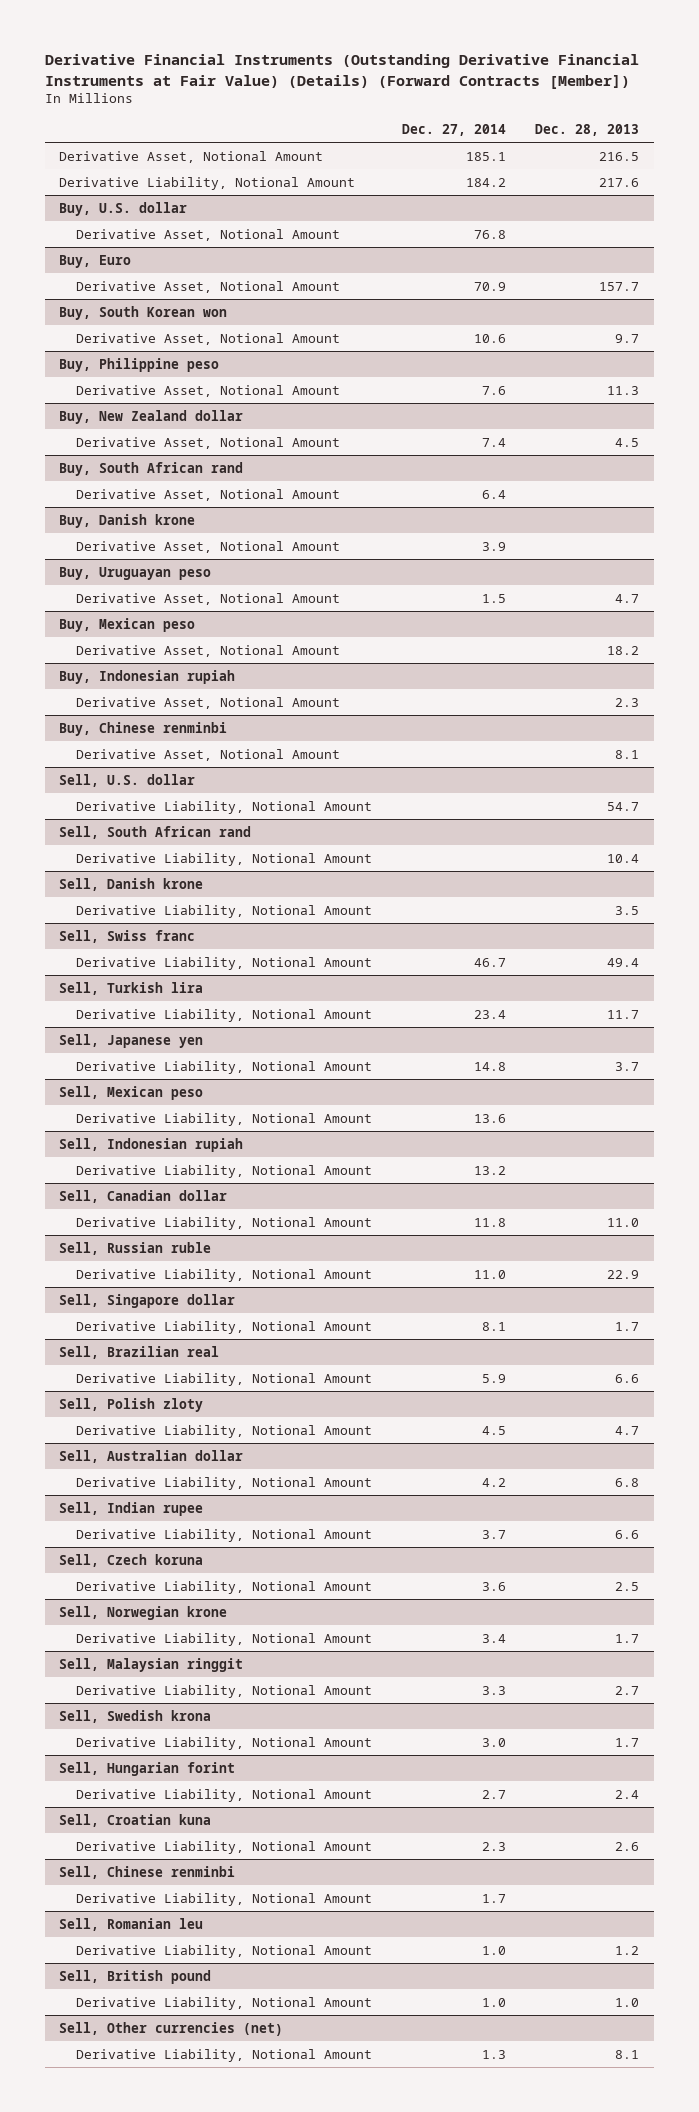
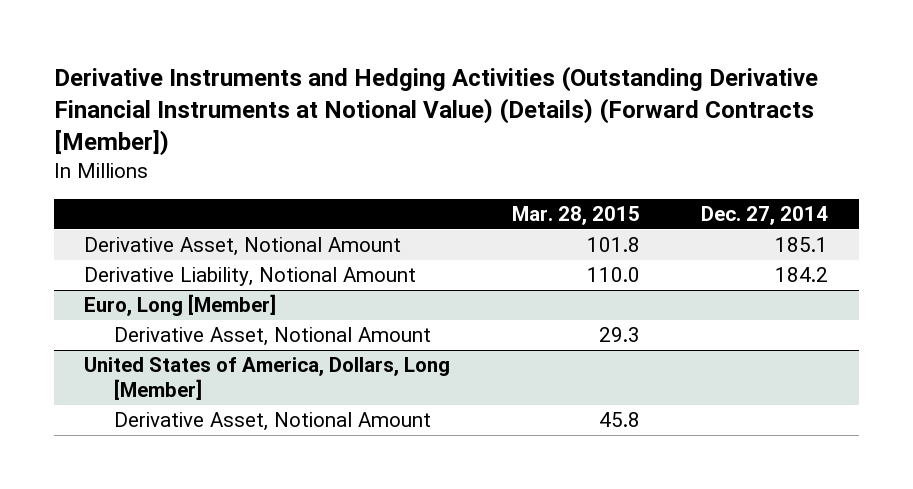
- Derivative Financial Instruments (Outstanding Derivative Financial Instruments at Fair Value) (Details) (Forward Contracts [Member])
+ Derivative Instruments and Hedging Activities (Outstanding Derivative Financial Instruments at Notional Value) (Details) (Forward Contracts [Member])
- | Dec. 27, 2014 | Dec. 28, 2013
+ | Mar. 28, 2015 | Dec. 27, 2014
- Buy, U.S. dollar
- Derivative Asset, Notional Amount | 76.8 |
- Buy, Euro
- Derivative Asset, Notional Amount | 70.9 | 157.7
- Buy, South Korean won
- Derivative Asset, Notional Amount | 10.6 | 9.7
- Buy, Philippine peso
- Derivative Asset, Notional Amount | 7.6 | 11.3
- Buy, New Zealand dollar
- Derivative Asset, Notional Amount | 7.4 | 4.5
- Buy, South African rand
- Derivative Asset, Notional Amount | 6.4 |
- Buy, Danish krone
- Derivative Asset, Notional Amount | 3.9 |
- Buy, Uruguayan peso
- Derivative Asset, Notional Amount | 1.5 | 4.7
- Buy, Mexican peso
- Derivative Asset, Notional Amount | | 18.2
- Buy, Indonesian rupiah
- Derivative Asset, Notional Amount | | 2.3
- Buy, Chinese renminbi
- Derivative Asset, Notional Amount | | 8.1
- Sell, U.S. dollar
- Derivative Liability, Notional Amount | | 54.7
- Sell, South African rand
- Derivative Liability, Notional Amount | | 10.4
- Sell, Danish krone
- Derivative Liability, Notional Amount | | 3.5
- Sell, Swiss franc
- Derivative Liability, Notional Amount | 46.7 | 49.4
- Sell, Turkish lira
- Derivative Liability, Notional Amount | 23.4 | 11.7
- Sell, Japanese yen
- Derivative Liability, Notional Amount | 14.8 | 3.7
- Sell, Mexican peso
- Derivative Liability, Notional Amount | 13.6 |
- Sell, Indonesian rupiah
- Derivative Liability, Notional Amount | 13.2 |
- Sell, Canadian dollar
- Derivative Liability, Notional Amount | 11.8 | 11.0
- Sell, Russian ruble
- Derivative Liability, Notional Amount | 11.0 | 22.9
- Sell, Singapore dollar
- Derivative Liability, Notional Amount | 8.1 | 1.7
- Sell, Brazilian real
- Derivative Liability, Notional Amount | 5.9 | 6.6
- Sell, Polish zloty
- Derivative Liability, Notional Amount | 4.5 | 4.7
- Sell, Australian dollar
- Derivative Liability, Notional Amount | 4.2 | 6.8
- Sell, Indian rupee
- Derivative Liability, Notional Amount | 3.7 | 6.6
- Sell, Czech koruna
- Derivative Liability, Notional Amount | 3.6 | 2.5
- Sell, Norwegian krone
- Derivative Liability, Notional Amount | 3.4 | 1.7
- Sell, Malaysian ringgit
- Derivative Liability, Notional Amount | 3.3 | 2.7
- Sell, Swedish krona
- Derivative Liability, Notional Amount | 3.0 | 1.7
- Sell, Hungarian forint
- Derivative Liability, Notional Amount | 2.7 | 2.4
- Sell, Croatian kuna
- Derivative Liability, Notional Amount | 2.3 | 2.6
- Sell, Chinese renminbi
- Derivative Liability, Notional Amount | 1.7 |
- Sell, Romanian leu
- Derivative Liability, Notional Amount | 1.0 | 1.2
- Sell, British pound
- Derivative Liability, Notional Amount | 1.0 | 1.0
- Sell, Other currencies (net)
- Derivative Liability, Notional Amount | 1.3 | 8.1
+ Euro, Long [Member]
+ Derivative Asset, Notional Amount | 29.3 |
+ United States of America, Dollars, Long [Member]
+ Derivative Asset, Notional Amount | 45.8 |

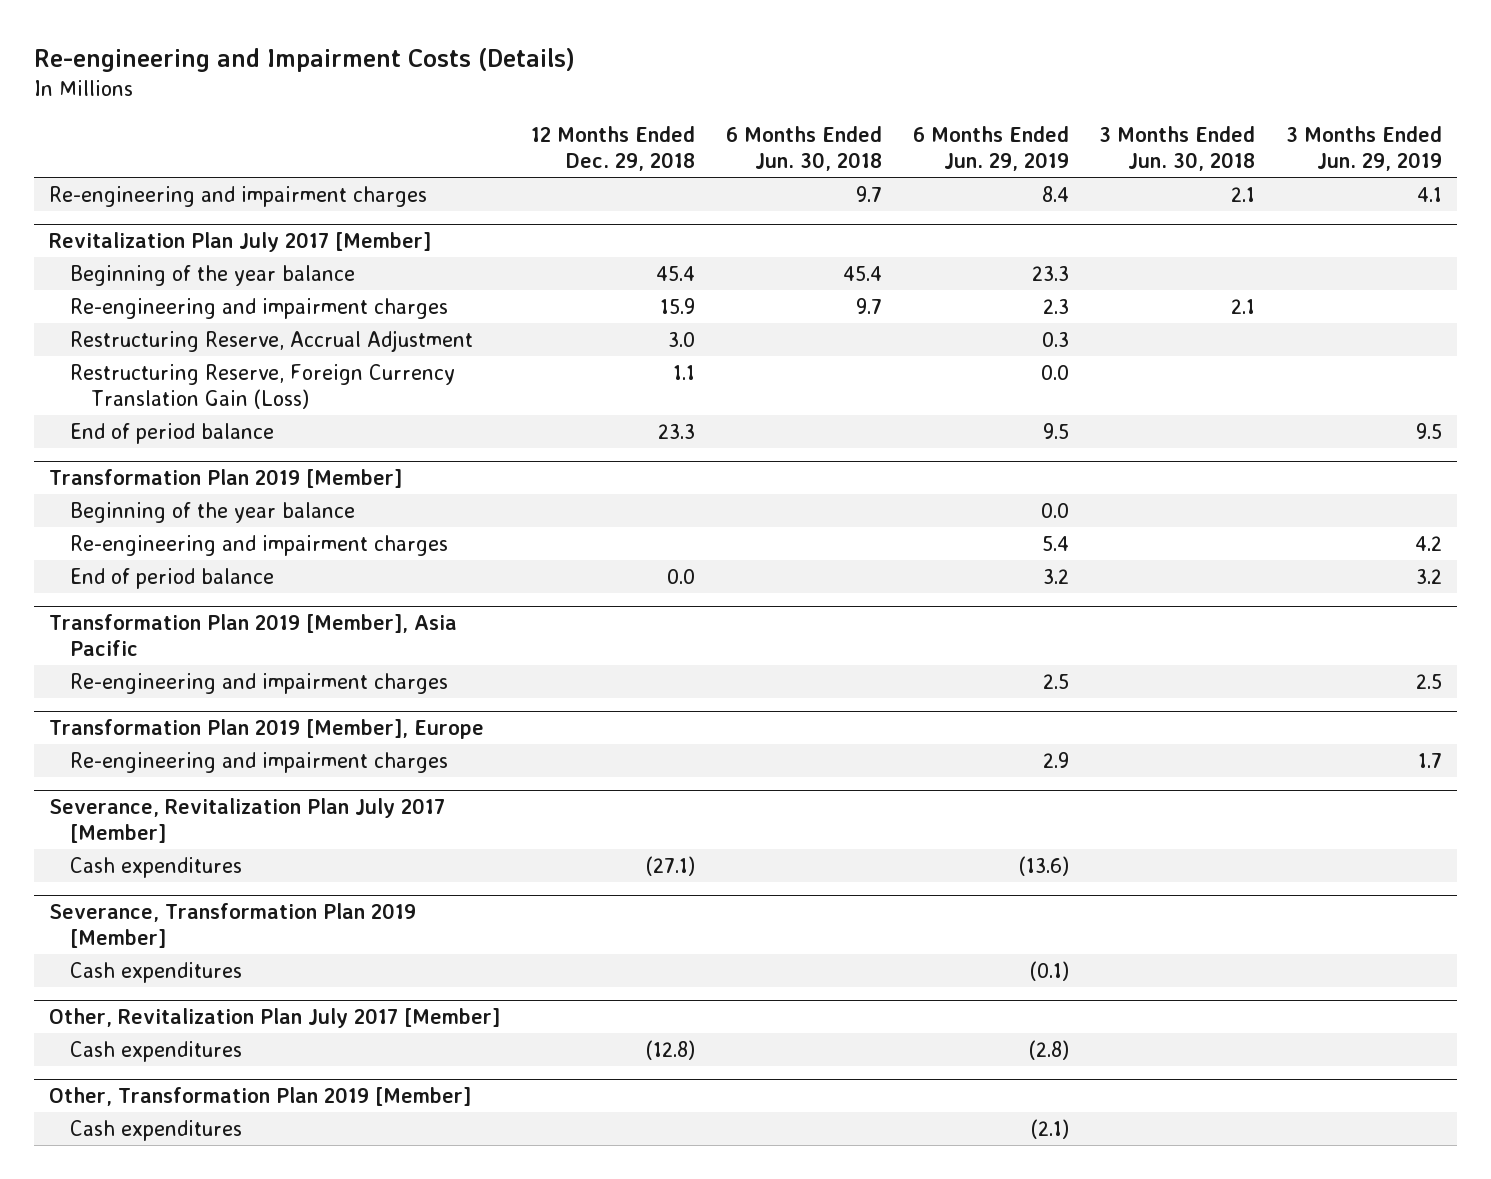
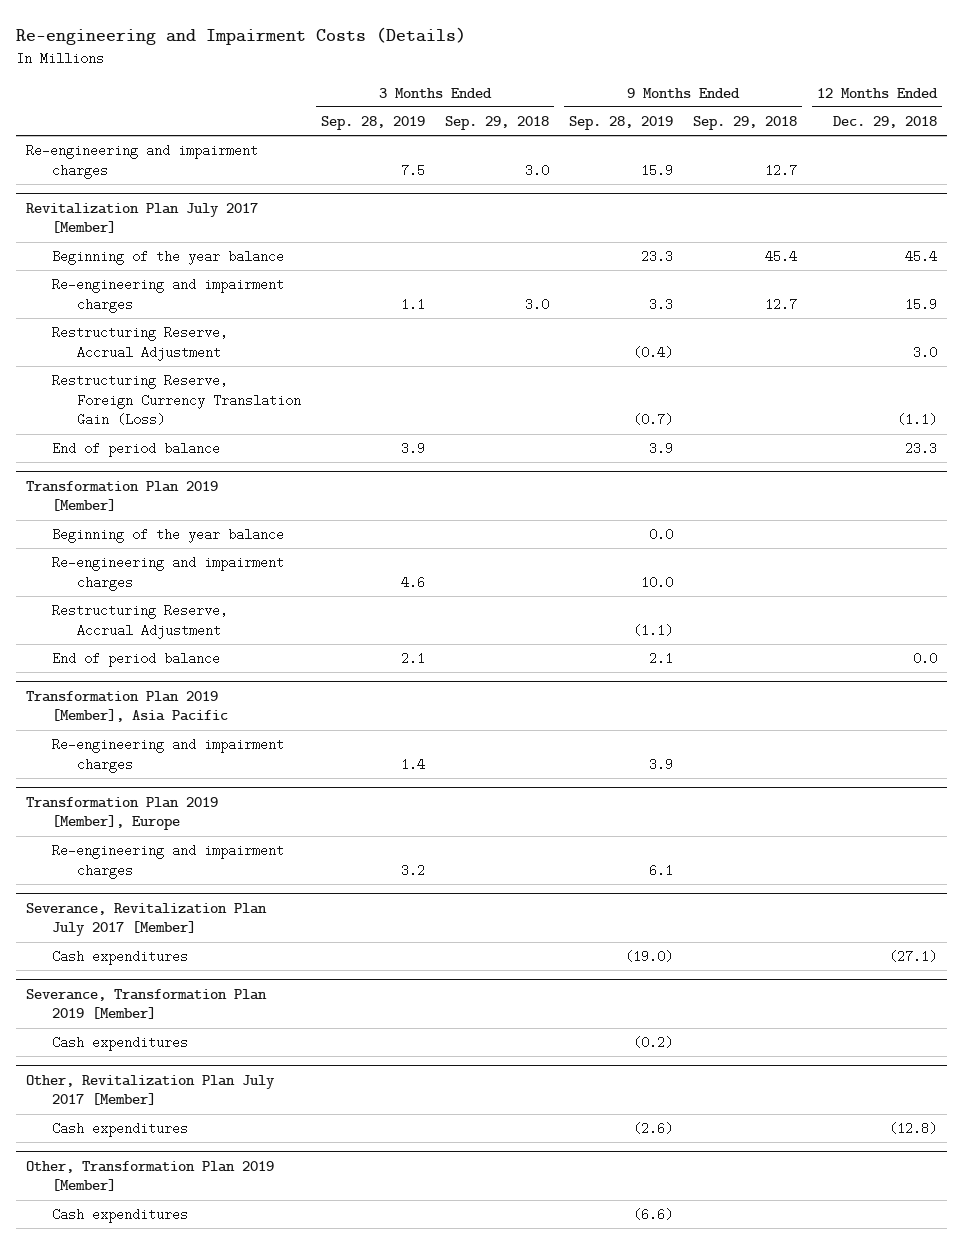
- | 12 Months Ended Dec. 29, 2018 | 6 Months Ended Jun. 30, 2018 | 6 Months Ended Jun. 29, 2019 | 3 Months Ended Jun. 30, 2018 | 3 Months Ended Jun. 29, 2019
+ | 3 Months Ended Sep. 28, 2019 | 3 Months Ended Sep. 29, 2018 | 9 Months Ended Sep. 28, 2019 | 9 Months Ended Sep. 29, 2018 | 12 Months Ended Dec. 29, 2018
@ Revitalization Plan July 2017 [Member]
- Restructuring Reserve, Foreign Currency Translation Gain (Loss) | 1.1 | | 0.0 | |
+ Restructuring Reserve, Foreign Currency Translation Gain (Loss) | | | (0.7) | | (1.1)
@ Transformation Plan 2019 [Member]
+ Restructuring Reserve, Accrual Adjustment | | | (1.1) | |

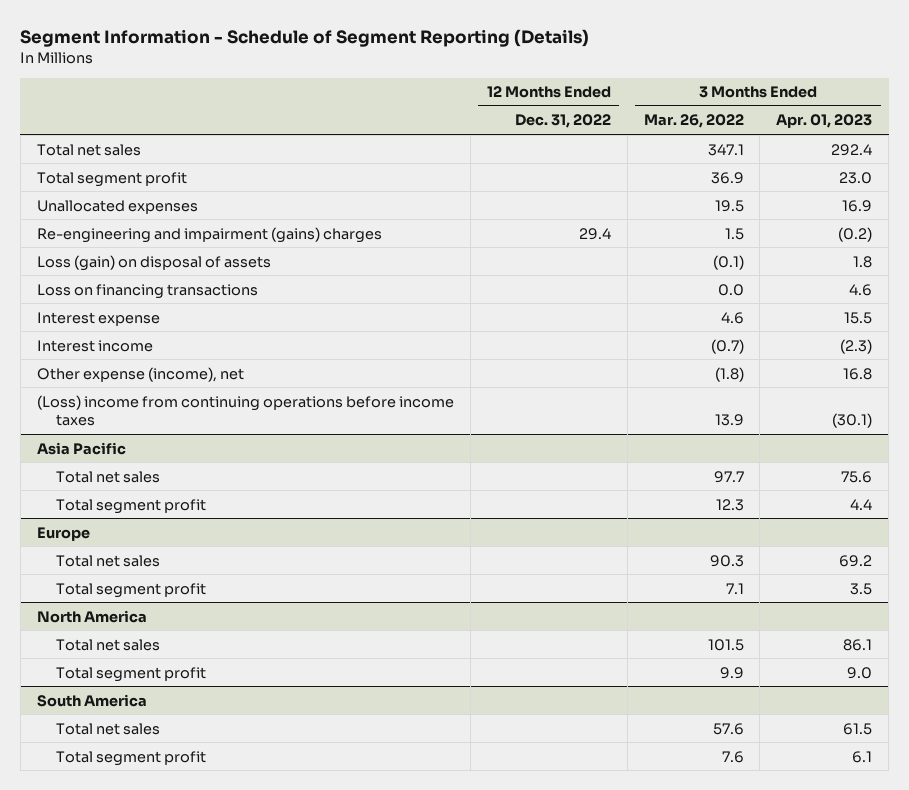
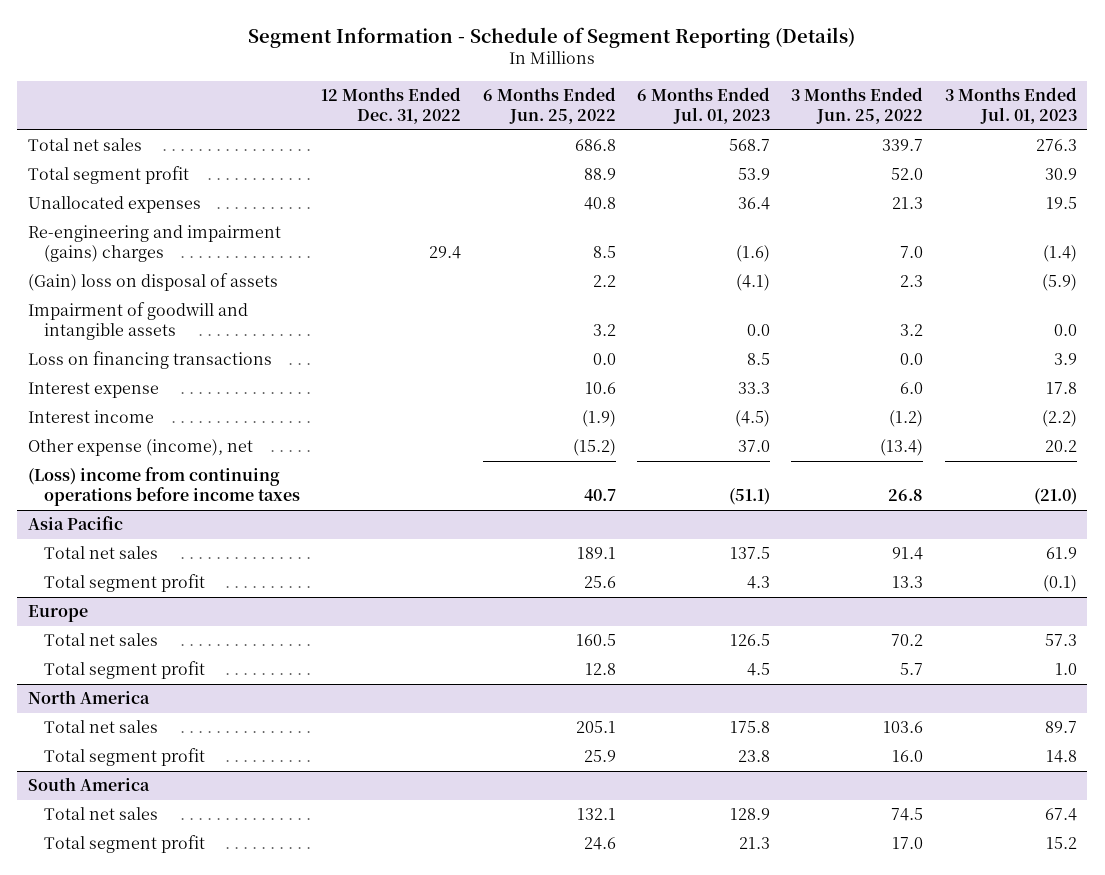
- | 12 Months Ended Dec. 31, 2022 | 3 Months Ended Mar. 26, 2022 | 3 Months Ended Apr. 01, 2023
+ | 12 Months Ended Dec. 31, 2022 | 6 Months Ended Jun. 25, 2022 | 6 Months Ended Jul. 01, 2023 | 3 Months Ended Jun. 25, 2022 | 3 Months Ended Jul. 01, 2023
- Loss (gain) on disposal of assets | | (0.1) | 1.8
+ (Gain) loss on disposal of assets | | 2.2 | (4.1) | 2.3 | (5.9)
+ Impairment of goodwill and intangible assets | | 3.2 | 0.0 | 3.2 | 0.0

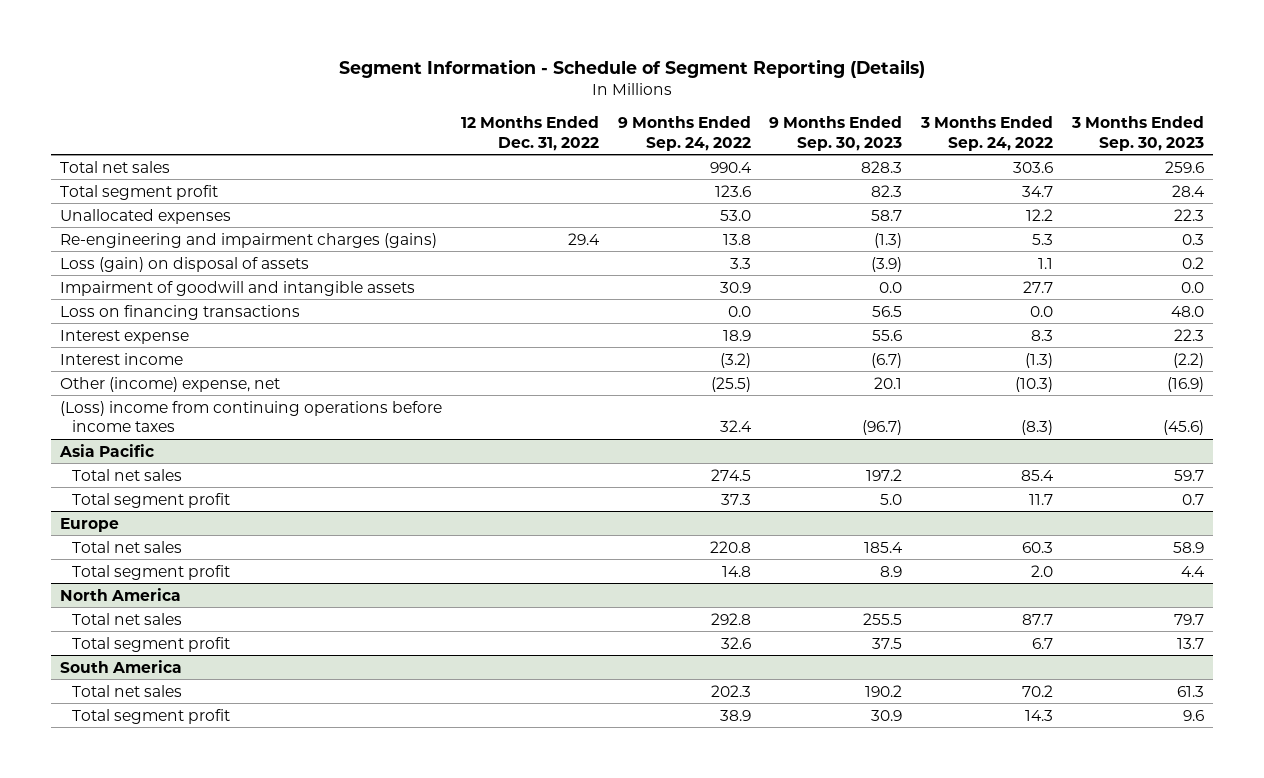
- | 12 Months Ended Dec. 31, 2022 | 6 Months Ended Jun. 25, 2022 | 6 Months Ended Jul. 01, 2023 | 3 Months Ended Jun. 25, 2022 | 3 Months Ended Jul. 01, 2023
+ | 12 Months Ended Dec. 31, 2022 | 9 Months Ended Sep. 24, 2022 | 9 Months Ended Sep. 30, 2023 | 3 Months Ended Sep. 24, 2022 | 3 Months Ended Sep. 30, 2023
- Re-engineering and impairment (gains) charges | 29.4 | 8.5 | (1.6) | 7.0 | (1.4)
- (Gain) loss on disposal of assets | | 2.2 | (4.1) | 2.3 | (5.9)
+ Re-engineering and impairment charges (gains) | 29.4 | 13.8 | (1.3) | 5.3 | 0.3
+ Loss (gain) on disposal of assets | | 3.3 | (3.9) | 1.1 | 0.2
- Other expense (income), net | | (15.2) | 37.0 | (13.4) | 20.2
+ Other (income) expense, net | | (25.5) | 20.1 | (10.3) | (16.9)

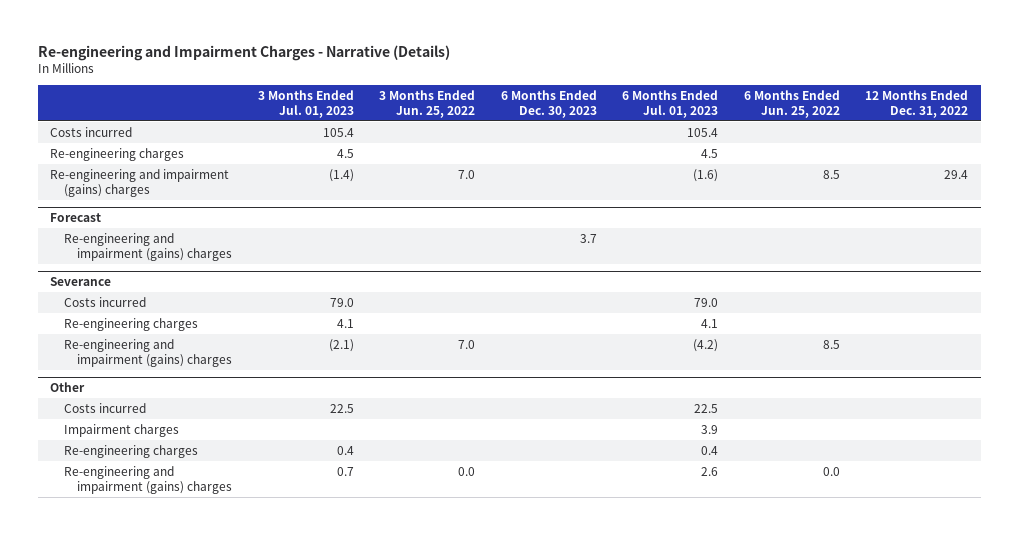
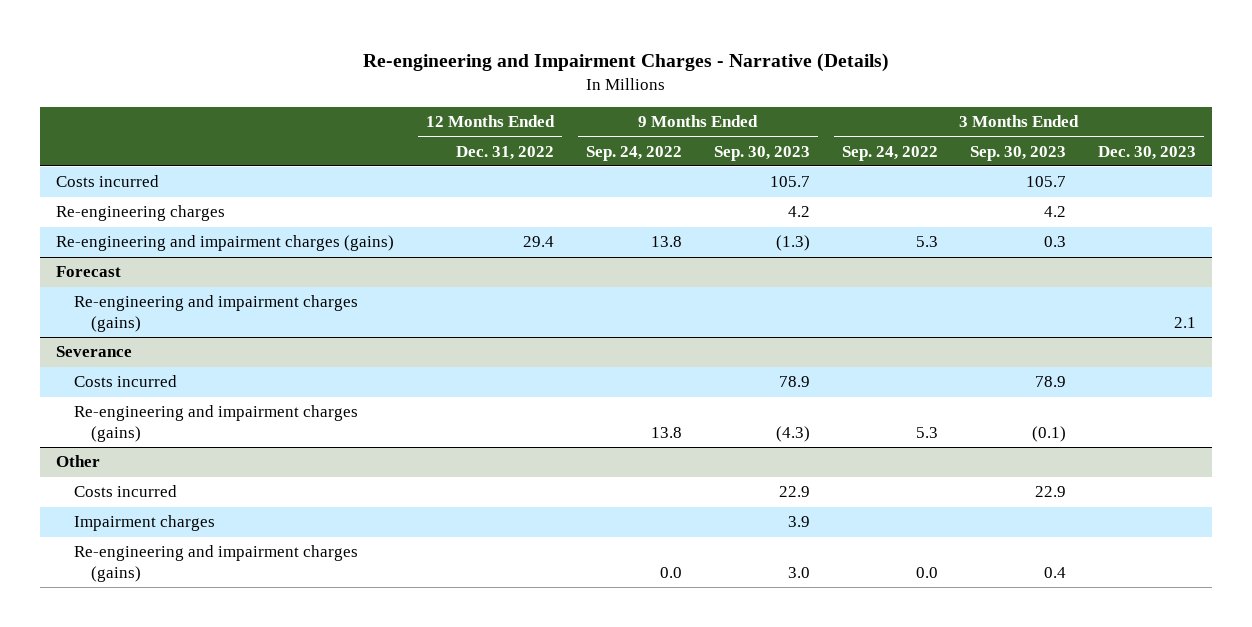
- | 3 Months Ended Jul. 01, 2023 | 3 Months Ended Jun. 25, 2022 | 6 Months Ended Dec. 30, 2023 | 6 Months Ended Jul. 01, 2023 | 6 Months Ended Jun. 25, 2022 | 12 Months Ended Dec. 31, 2022
+ | 12 Months Ended Dec. 31, 2022 | 9 Months Ended Sep. 24, 2022 | 9 Months Ended Sep. 30, 2023 | 3 Months Ended Sep. 24, 2022 | 3 Months Ended Sep. 30, 2023 | 3 Months Ended Dec. 30, 2023
- Re-engineering and impairment (gains) charges | (1.4) | 7.0 | | (1.6) | 8.5 | 29.4
+ Re-engineering and impairment charges (gains) | 29.4 | 13.8 | (1.3) | 5.3 | 0.3 |
@ Forecast
- Re-engineering and impairment (gains) charges | | | 3.7 | | |
+ Re-engineering and impairment charges (gains) | | | | | | 2.1
@ Severance
- Re-engineering charges | 4.1 | | | 4.1 | |
- Re-engineering and impairment (gains) charges | (2.1) | 7.0 | | (4.2) | 8.5 |
+ Re-engineering and impairment charges (gains) | | 13.8 | (4.3) | 5.3 | (0.1) |
@ Other
- Re-engineering charges | 0.4 | | | 0.4 | |
- Re-engineering and impairment (gains) charges | 0.7 | 0.0 | | 2.6 | 0.0 |
+ Re-engineering and impairment charges (gains) | | 0.0 | 3.0 | 0.0 | 0.4 |

